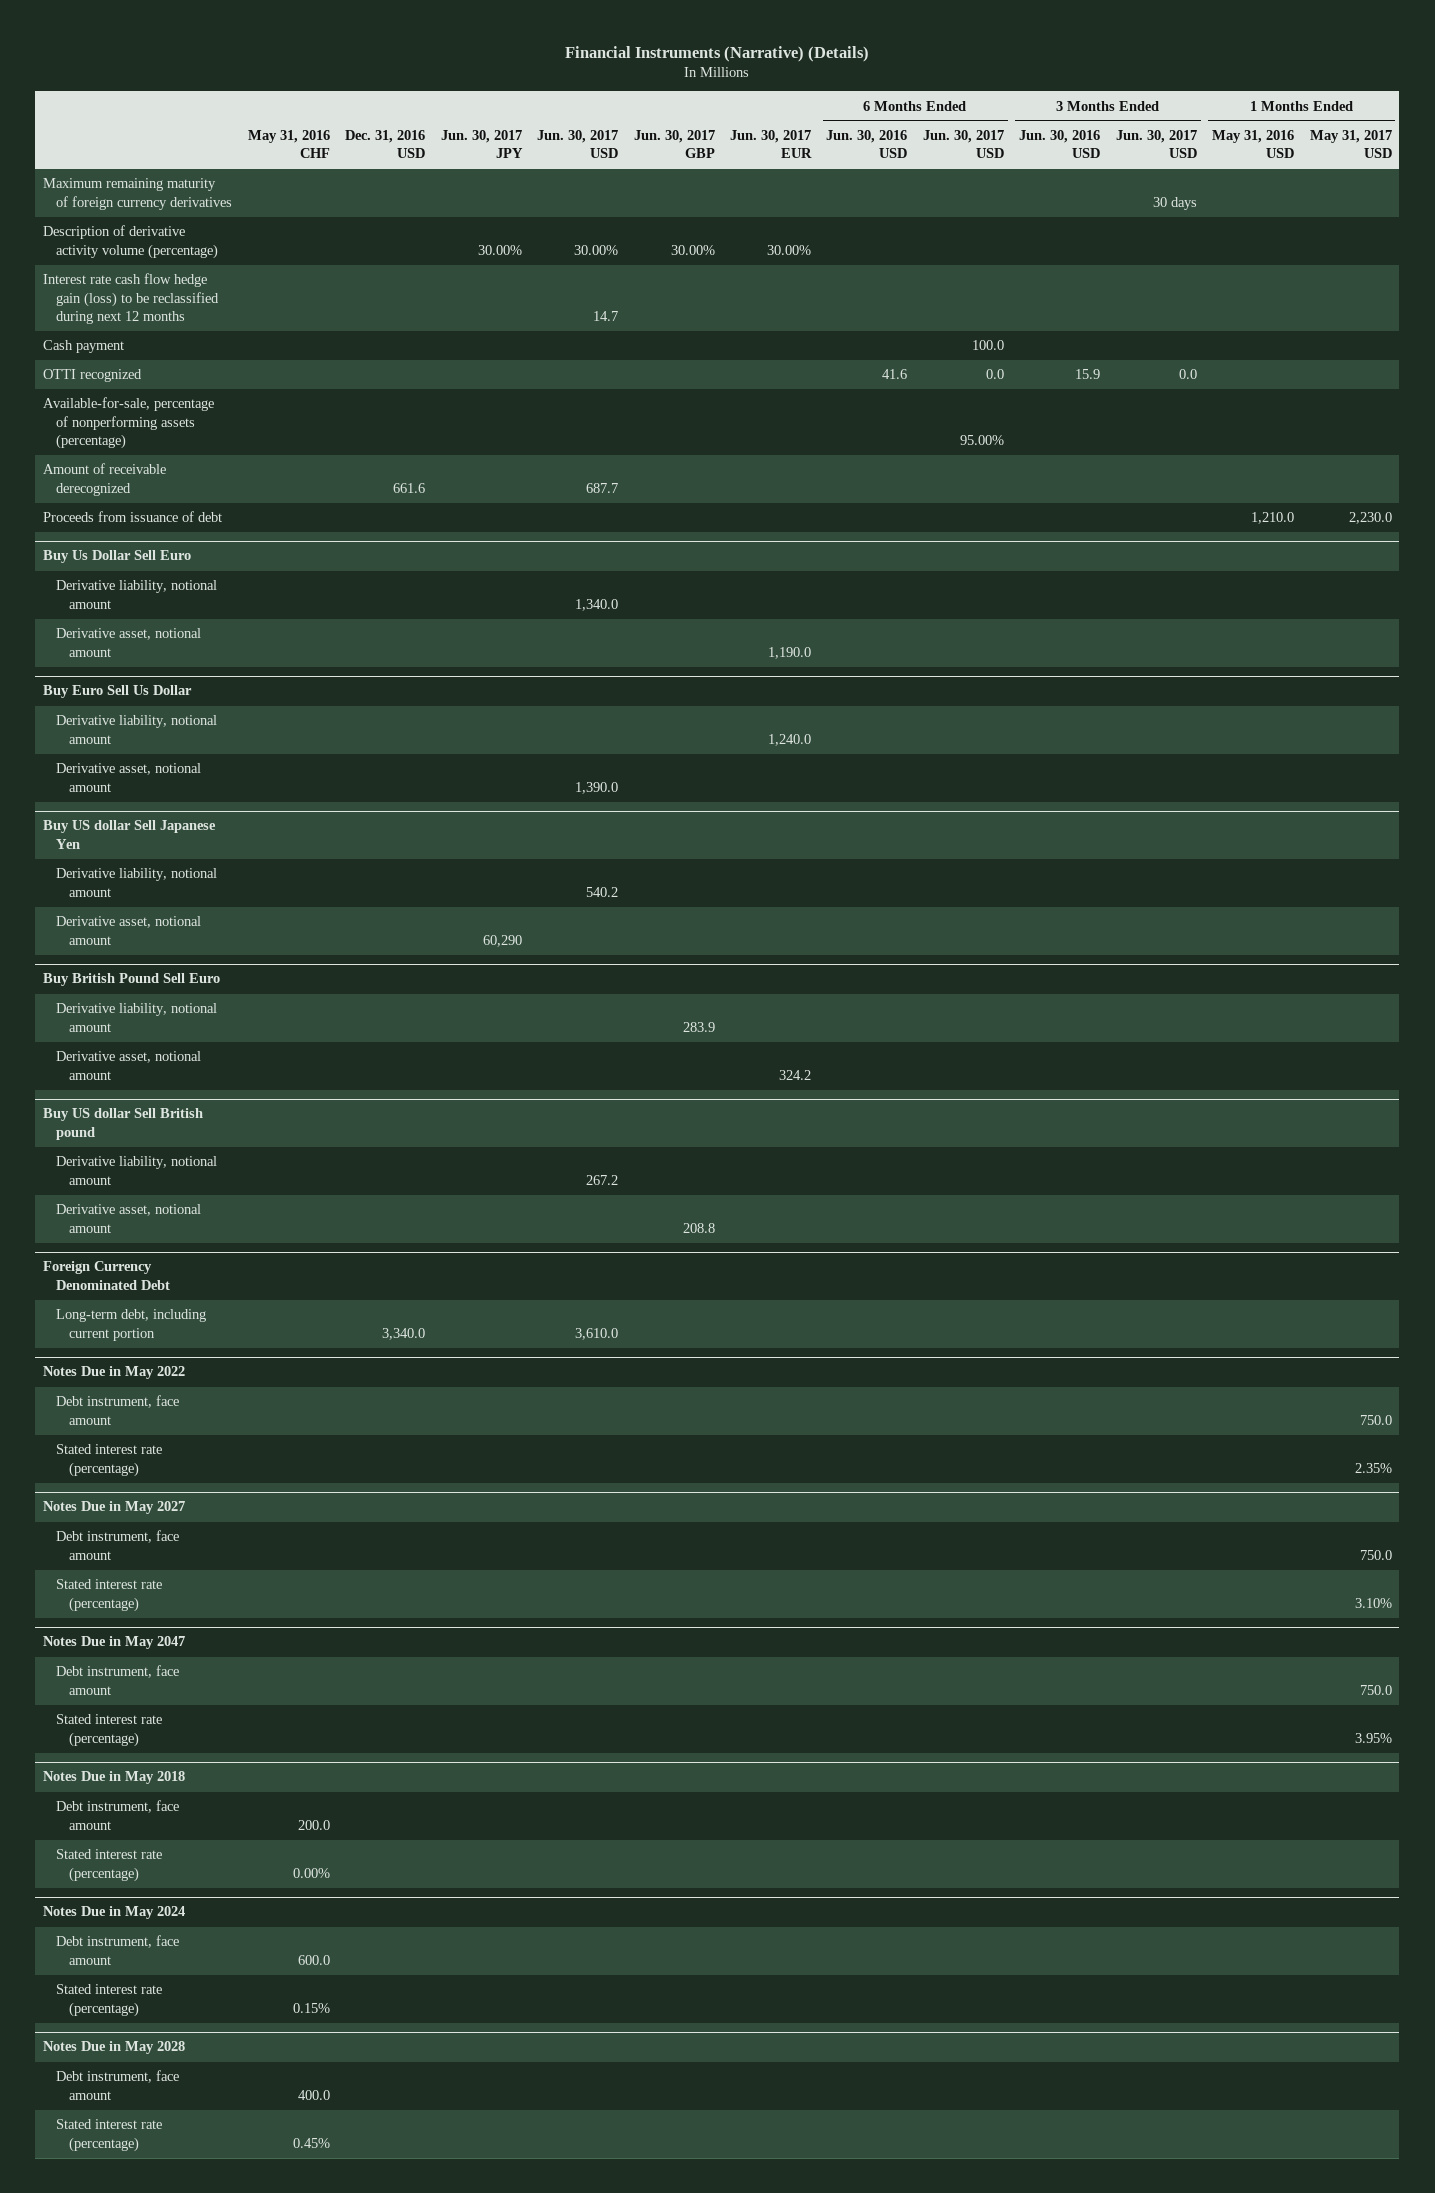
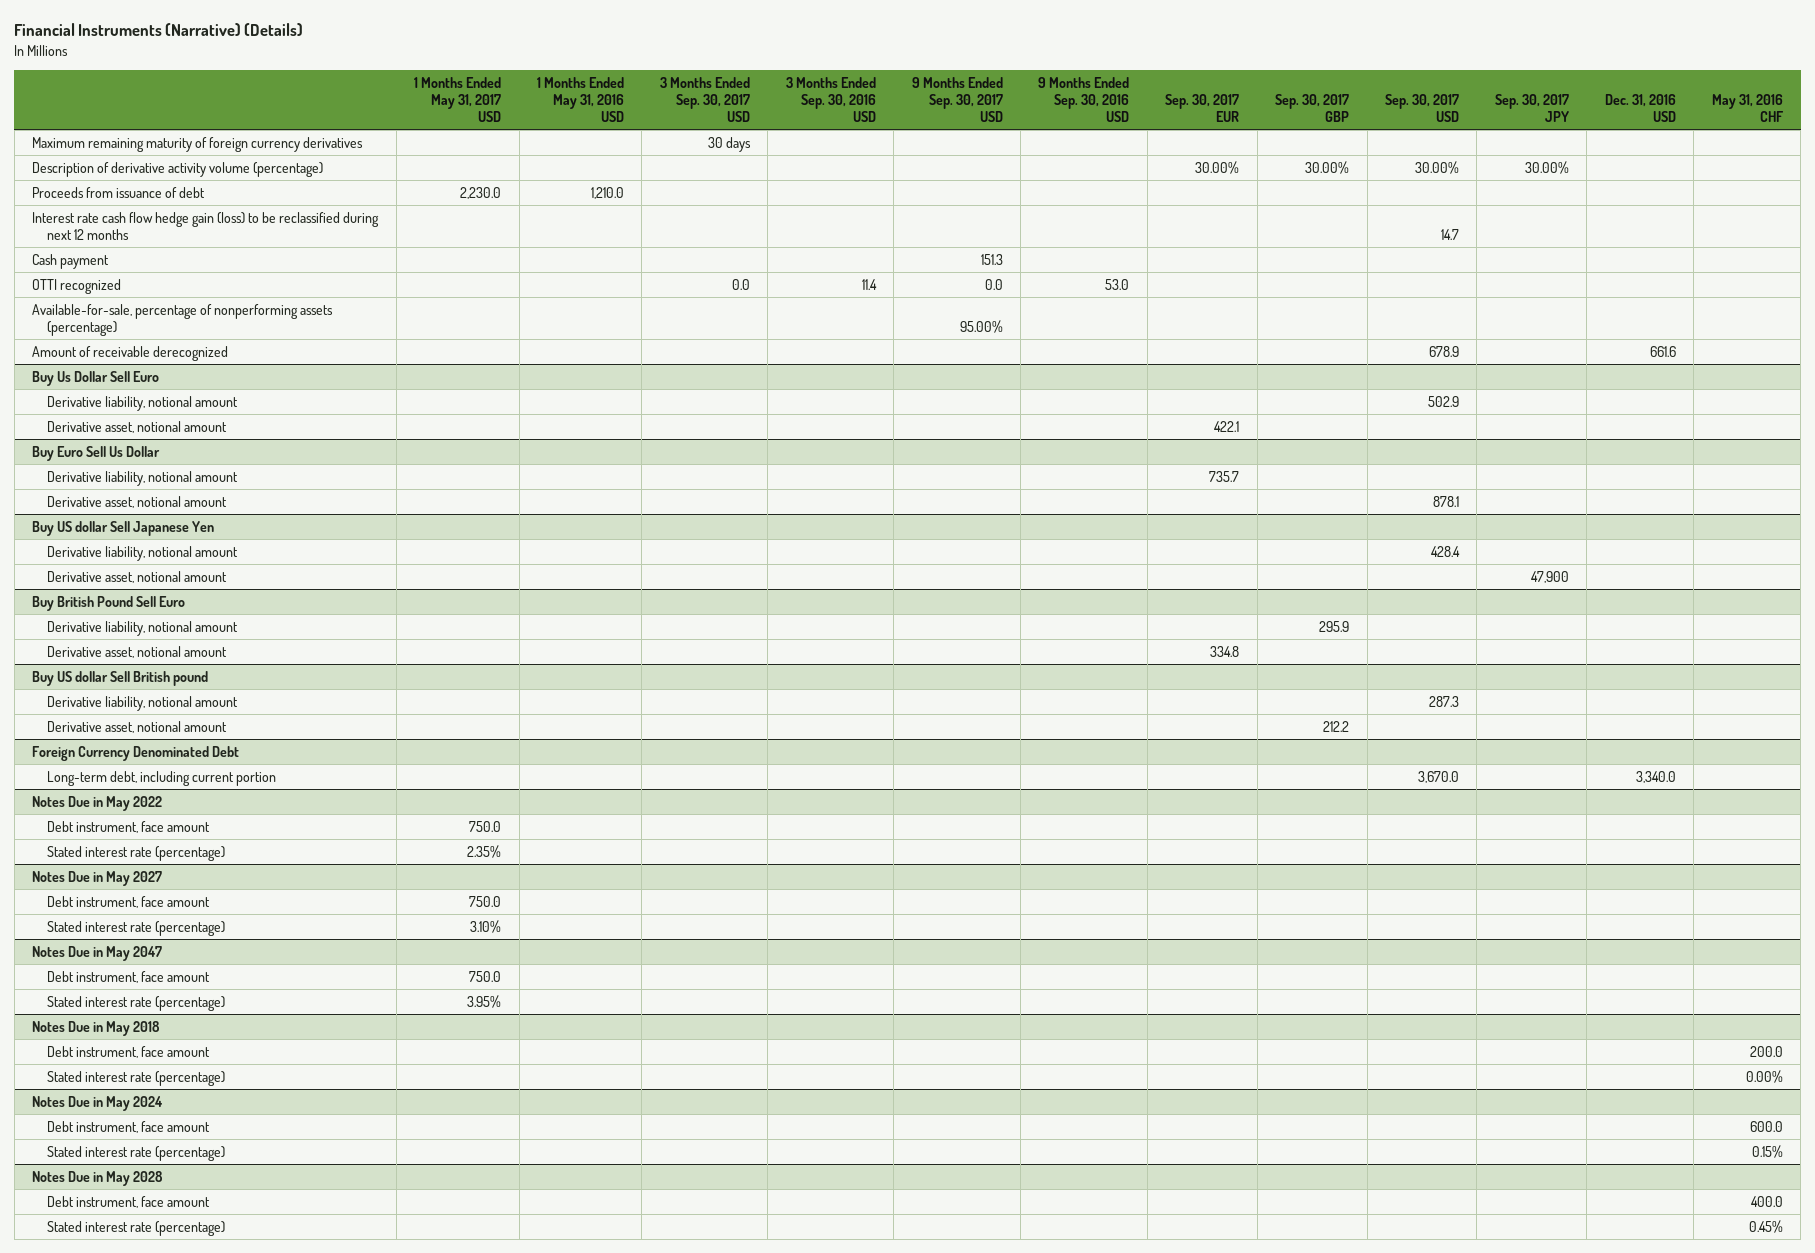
- | May 31, 2016 CHF | Dec. 31, 2016 USD | Jun. 30, 2017 JPY | Jun. 30, 2017 USD | Jun. 30, 2017 GBP | Jun. 30, 2017 EUR | 6 Months Ended Jun. 30, 2016 USD | 6 Months Ended Jun. 30, 2017 USD | 3 Months Ended Jun. 30, 2016 USD | 3 Months Ended Jun. 30, 2017 USD | 1 Months Ended May 31, 2016 USD | 1 Months Ended May 31, 2017 USD
+ | 1 Months Ended May 31, 2017 USD | 1 Months Ended May 31, 2016 USD | 3 Months Ended Sep. 30, 2017 USD | 3 Months Ended Sep. 30, 2016 USD | 9 Months Ended Sep. 30, 2017 USD | 9 Months Ended Sep. 30, 2016 USD | Sep. 30, 2017 EUR | Sep. 30, 2017 GBP | Sep. 30, 2017 USD | Sep. 30, 2017 JPY | Dec. 31, 2016 USD | May 31, 2016 CHF
moved up: Proceeds from issuance of debt | 2,230.0 | 1,210.0 | | | | | | | | | |

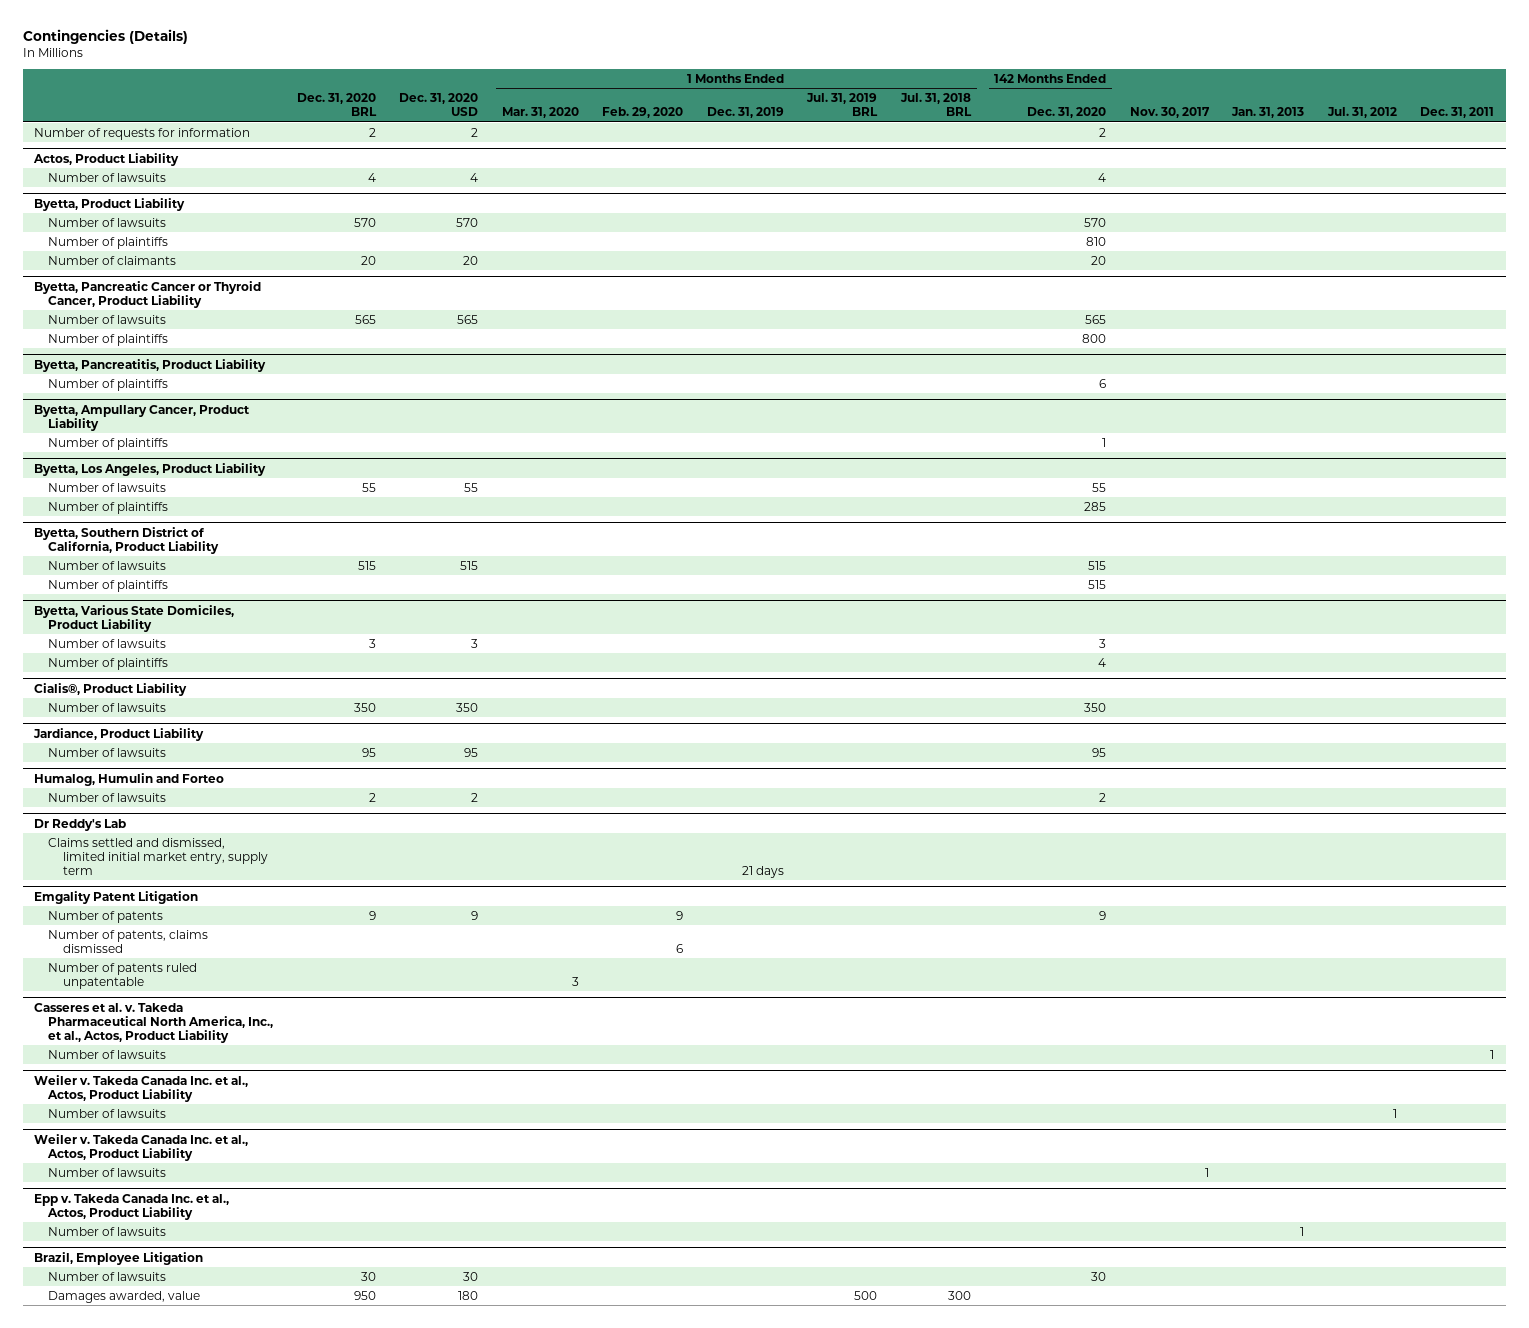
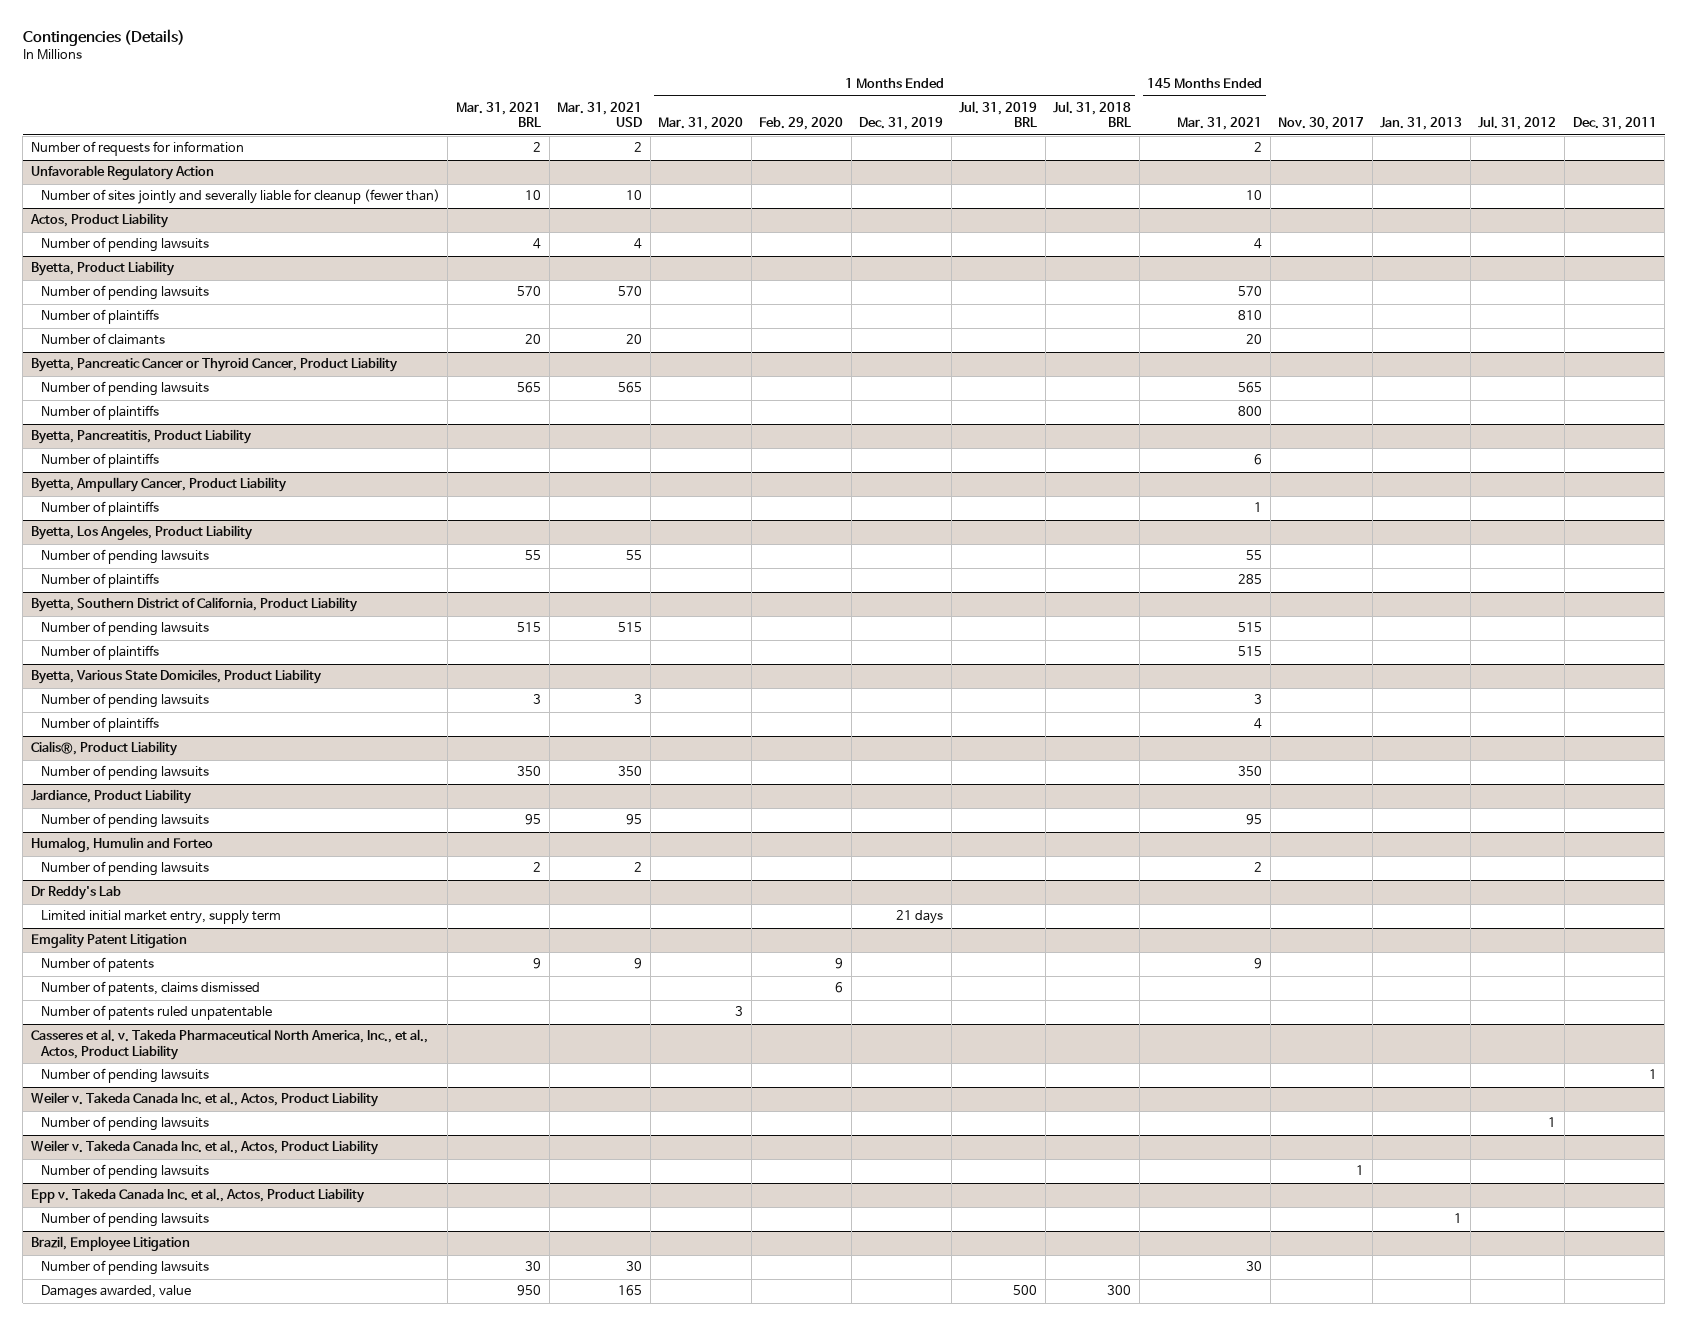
- | Dec. 31, 2020 BRL | Dec. 31, 2020 USD | 1 Months Ended Mar. 31, 2020 | 1 Months Ended Feb. 29, 2020 | 1 Months Ended Dec. 31, 2019 | 1 Months Ended Jul. 31, 2019 BRL | 1 Months Ended Jul. 31, 2018 BRL | 142 Months Ended Dec. 31, 2020 | Nov. 30, 2017 | Jan. 31, 2013 | Jul. 31, 2012 | Dec. 31, 2011
+ | Mar. 31, 2021 BRL | Mar. 31, 2021 USD | 1 Months Ended Mar. 31, 2020 | 1 Months Ended Feb. 29, 2020 | 1 Months Ended Dec. 31, 2019 | 1 Months Ended Jul. 31, 2019 BRL | 1 Months Ended Jul. 31, 2018 BRL | 145 Months Ended Mar. 31, 2021 | Nov. 30, 2017 | Jan. 31, 2013 | Jul. 31, 2012 | Dec. 31, 2011
+ Unfavorable Regulatory Action
+ Number of sites jointly and severally liable for cleanup (fewer than) | 10 | 10 | | | | | | 10 | | | |
@ Actos, Product Liability
- Number of lawsuits | 4 | 4 | | | | | | 4 | | | |
+ Number of pending lawsuits | 4 | 4 | | | | | | 4 | | | |
@ Byetta, Product Liability
- Number of lawsuits | 570 | 570 | | | | | | 570 | | | |
+ Number of pending lawsuits | 570 | 570 | | | | | | 570 | | | |
@ Byetta, Pancreatic Cancer or Thyroid Cancer, Product Liability
- Number of lawsuits | 565 | 565 | | | | | | 565 | | | |
+ Number of pending lawsuits | 565 | 565 | | | | | | 565 | | | |
@ Byetta, Los Angeles, Product Liability
- Number of lawsuits | 55 | 55 | | | | | | 55 | | | |
+ Number of pending lawsuits | 55 | 55 | | | | | | 55 | | | |
@ Byetta, Southern District of California, Product Liability
- Number of lawsuits | 515 | 515 | | | | | | 515 | | | |
+ Number of pending lawsuits | 515 | 515 | | | | | | 515 | | | |
@ Byetta, Various State Domiciles, Product Liability
- Number of lawsuits | 3 | 3 | | | | | | 3 | | | |
+ Number of pending lawsuits | 3 | 3 | | | | | | 3 | | | |
@ Cialis®, Product Liability
- Number of lawsuits | 350 | 350 | | | | | | 350 | | | |
+ Number of pending lawsuits | 350 | 350 | | | | | | 350 | | | |
@ Jardiance, Product Liability
- Number of lawsuits | 95 | 95 | | | | | | 95 | | | |
+ Number of pending lawsuits | 95 | 95 | | | | | | 95 | | | |
@ Humalog, Humulin and Forteo
- Number of lawsuits | 2 | 2 | | | | | | 2 | | | |
+ Number of pending lawsuits | 2 | 2 | | | | | | 2 | | | |
@ Dr Reddy's Lab
- Claims settled and dismissed, limited initial market entry, supply term | | | | | 21 days | | | | | | |
+ Limited initial market entry, supply term | | | | | 21 days | | | | | | |
@ Casseres et al. v. Takeda Pharmaceutical North America, Inc., et al., Actos, Product Liability
- Number of lawsuits | | | | | | | | | | | | 1
+ Number of pending lawsuits | | | | | | | | | | | | 1
@ Weiler v. Takeda Canada Inc. et al., Actos, Product Liability
- Number of lawsuits | | | | | | | | | | | 1 |
+ Number of pending lawsuits | | | | | | | | | | | 1 |
- Number of lawsuits | | | | | | | | | 1 | | |
+ Number of pending lawsuits | | | | | | | | | 1 | | |
@ Epp v. Takeda Canada Inc. et al., Actos, Product Liability
- Number of lawsuits | | | | | | | | | | 1 | |
+ Number of pending lawsuits | | | | | | | | | | 1 | |
@ Brazil, Employee Litigation
- Number of lawsuits | 30 | 30 | | | | | | 30 | | | |
+ Number of pending lawsuits | 30 | 30 | | | | | | 30 | | | |

